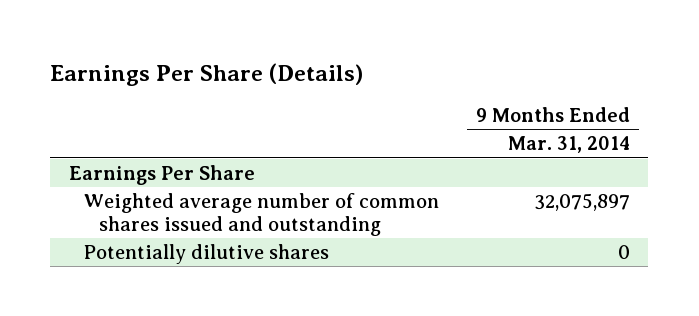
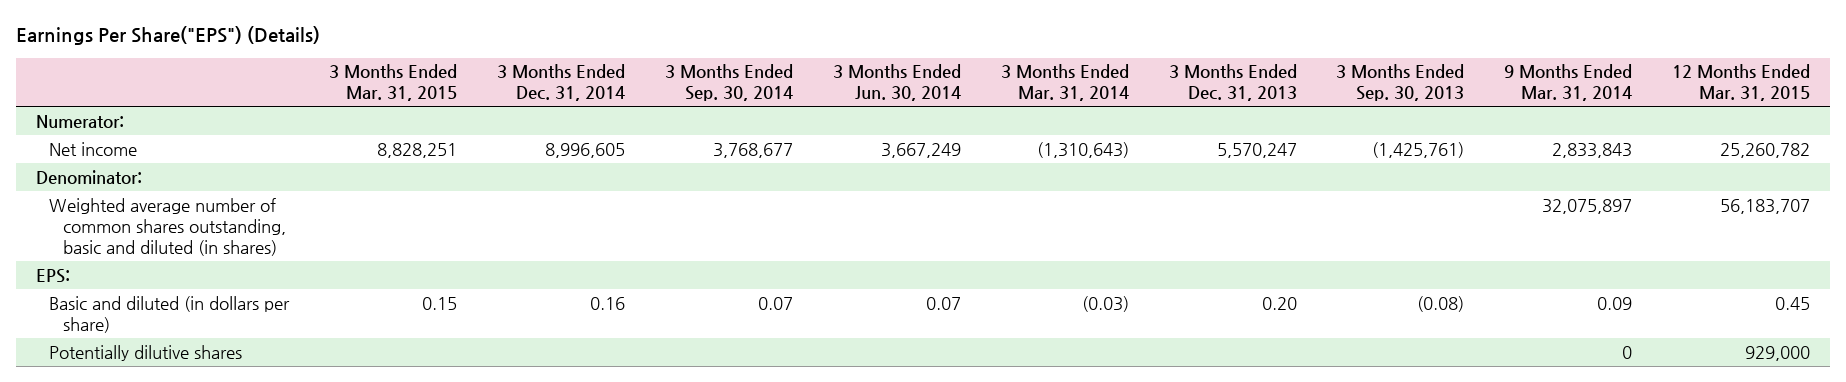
- Earnings Per Share (Details)
+ Earnings Per Share("EPS") (Details)
- | 9 Months Ended Mar. 31, 2014
+ | 3 Months Ended Mar. 31, 2015 | 3 Months Ended Dec. 31, 2014 | 3 Months Ended Sep. 30, 2014 | 3 Months Ended Jun. 30, 2014 | 3 Months Ended Mar. 31, 2014 | 3 Months Ended Dec. 31, 2013 | 3 Months Ended Sep. 30, 2013 | 9 Months Ended Mar. 31, 2014 | 12 Months Ended Mar. 31, 2015
- Earnings Per Share
- Weighted average number of common shares issued and outstanding | 32,075,897
+ Numerator:
+ Net income | 8,828,251 | 8,996,605 | 3,768,677 | 3,667,249 | (1,310,643) | 5,570,247 | (1,425,761) | 2,833,843 | 25,260,782
+ Denominator:
+ Weighted average number of common shares outstanding, basic and diluted (in shares) | | | | | | | | 32,075,897 | 56,183,707
+ EPS:
+ Basic and diluted (in dollars per share) | 0.15 | 0.16 | 0.07 | 0.07 | (0.03) | 0.20 | (0.08) | 0.09 | 0.45

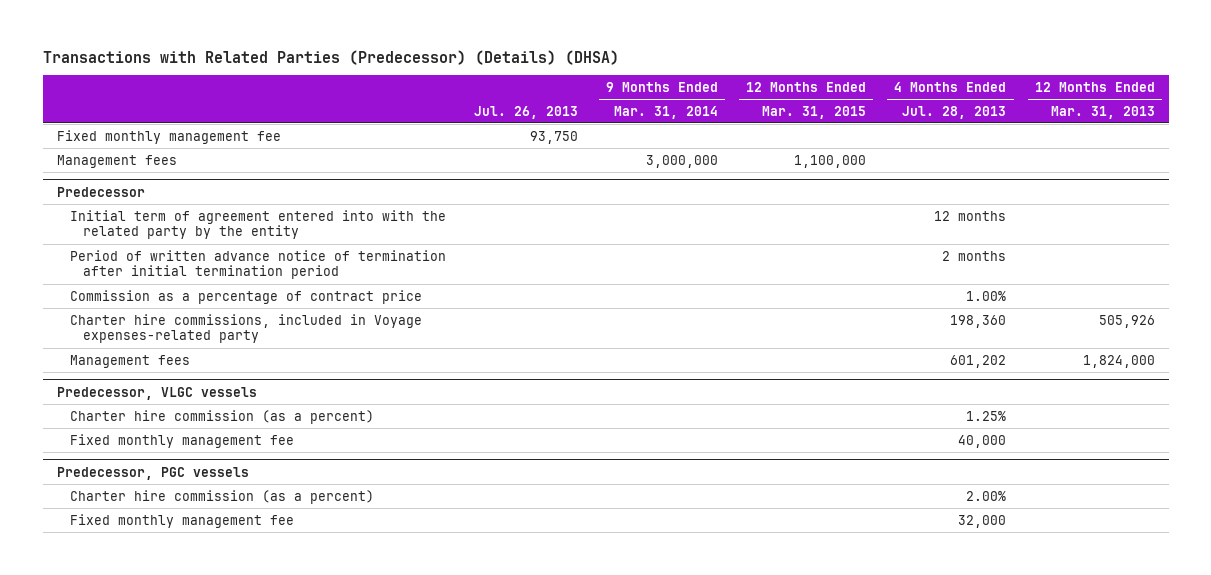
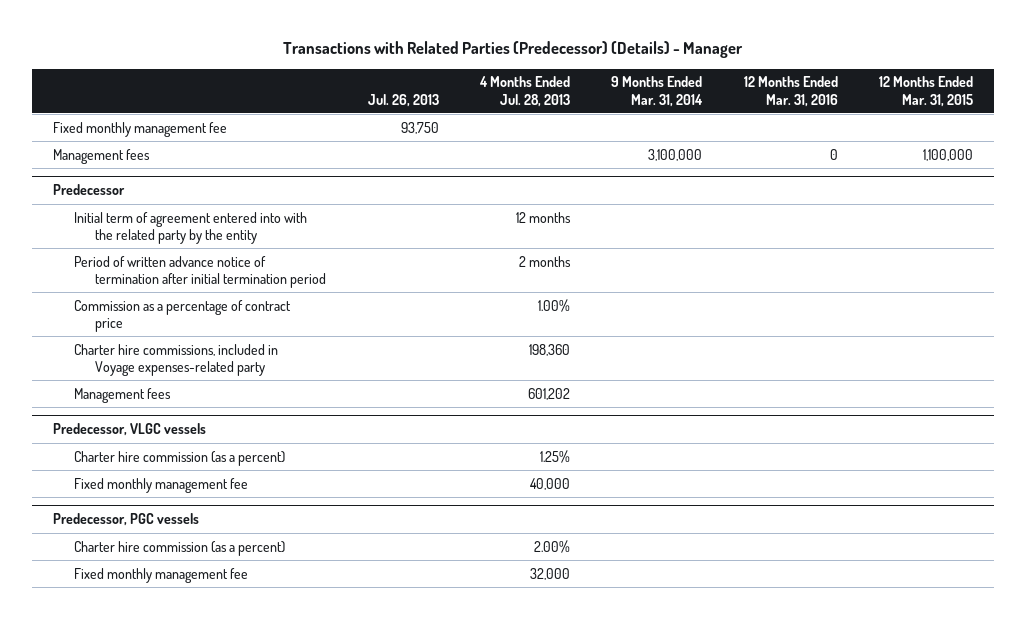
- Transactions with Related Parties (Predecessor) (Details) (DHSA)
+ Transactions with Related Parties (Predecessor) (Details) - Manager
- | Jul. 26, 2013 | 9 Months Ended Mar. 31, 2014 | 12 Months Ended Mar. 31, 2015 | 4 Months Ended Jul. 28, 2013 | 12 Months Ended Mar. 31, 2013
+ | Jul. 26, 2013 | 4 Months Ended Jul. 28, 2013 | 9 Months Ended Mar. 31, 2014 | 12 Months Ended Mar. 31, 2016 | 12 Months Ended Mar. 31, 2015
- Management fees | | 3,000,000 | 1,100,000 | |
+ Management fees | | | 3,100,000 | 0 | 1,100,000

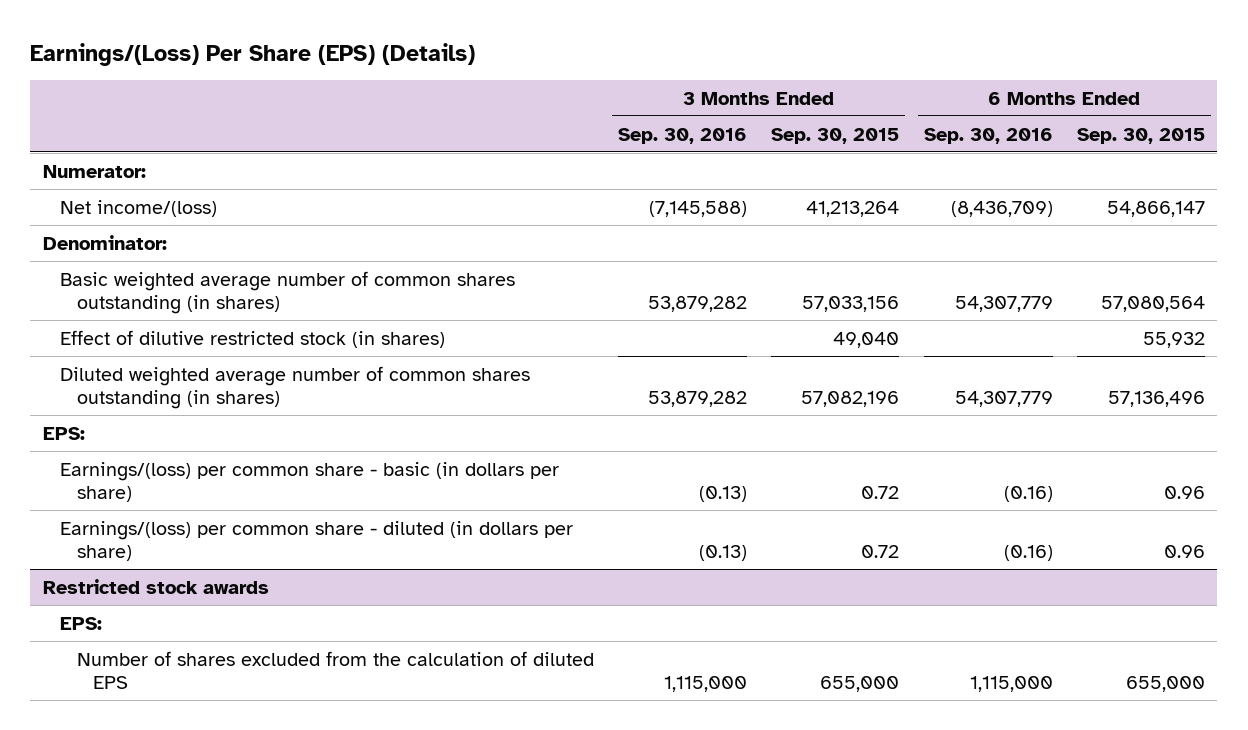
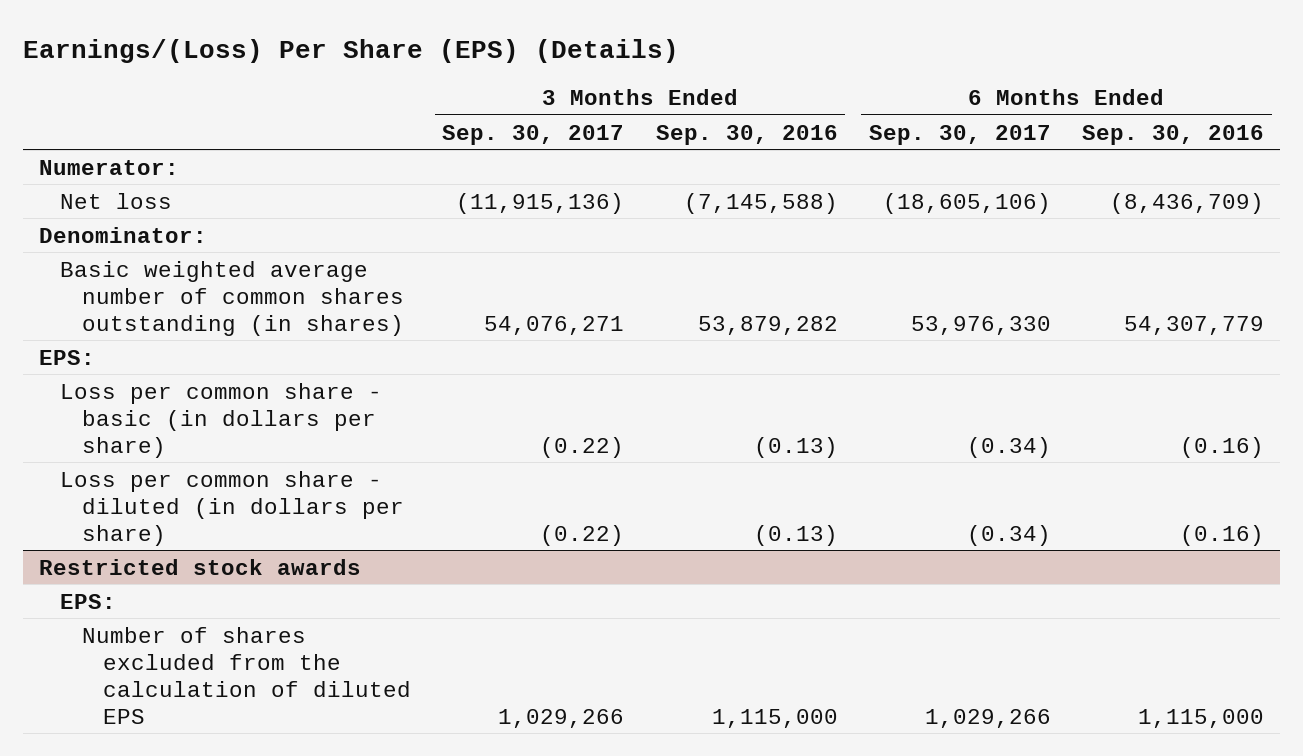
- | 3 Months Ended Sep. 30, 2016 | 3 Months Ended Sep. 30, 2015 | 6 Months Ended Sep. 30, 2016 | 6 Months Ended Sep. 30, 2015
+ | 3 Months Ended Sep. 30, 2017 | 3 Months Ended Sep. 30, 2016 | 6 Months Ended Sep. 30, 2017 | 6 Months Ended Sep. 30, 2016
- Net income/(loss) | (7,145,588) | 41,213,264 | (8,436,709) | 54,866,147
+ Net loss | (11,915,136) | (7,145,588) | (18,605,106) | (8,436,709)
- Effect of dilutive restricted stock (in shares) | | 49,040 | | 55,932
- Diluted weighted average number of common shares outstanding (in shares) | 53,879,282 | 57,082,196 | 54,307,779 | 57,136,496
- Earnings/(loss) per common share - basic (in dollars per share) | (0.13) | 0.72 | (0.16) | 0.96
- Earnings/(loss) per common share - diluted (in dollars per share) | (0.13) | 0.72 | (0.16) | 0.96
+ Loss per common share - basic (in dollars per share) | (0.22) | (0.13) | (0.34) | (0.16)
+ Loss per common share - diluted (in dollars per share) | (0.22) | (0.13) | (0.34) | (0.16)

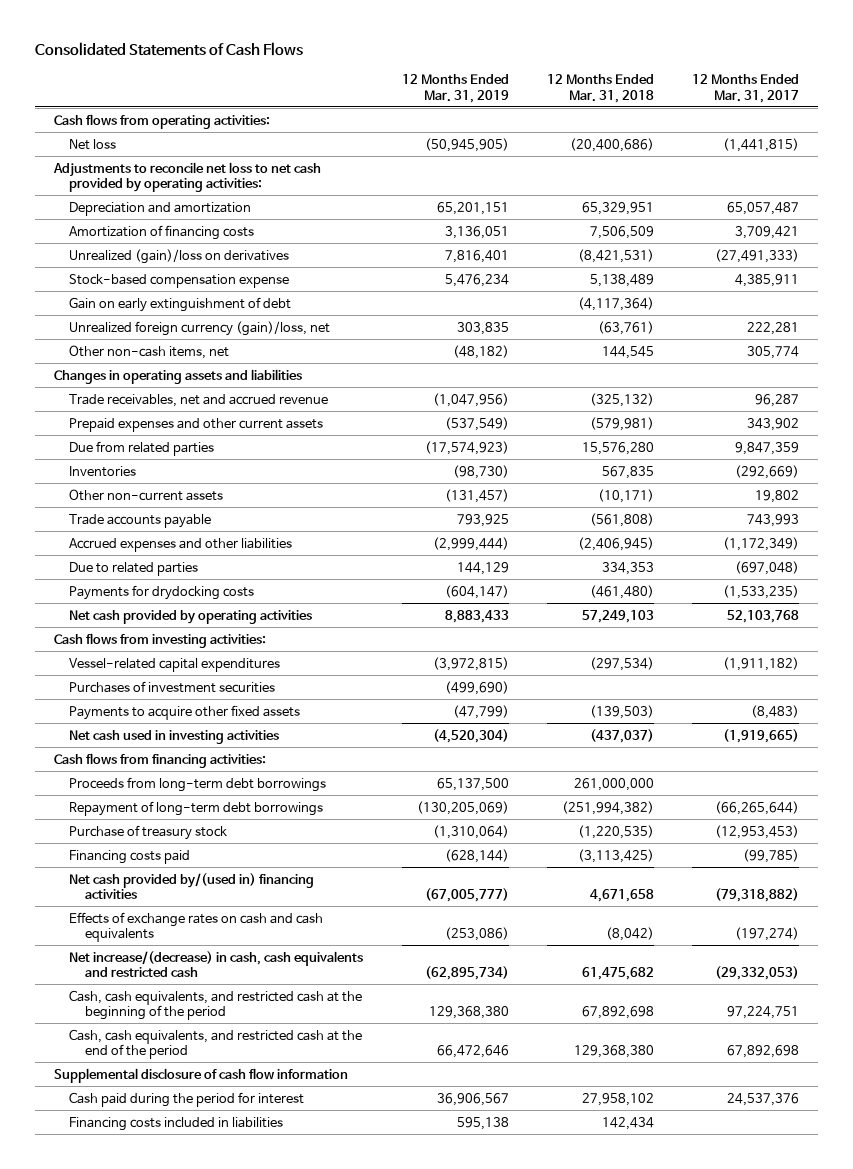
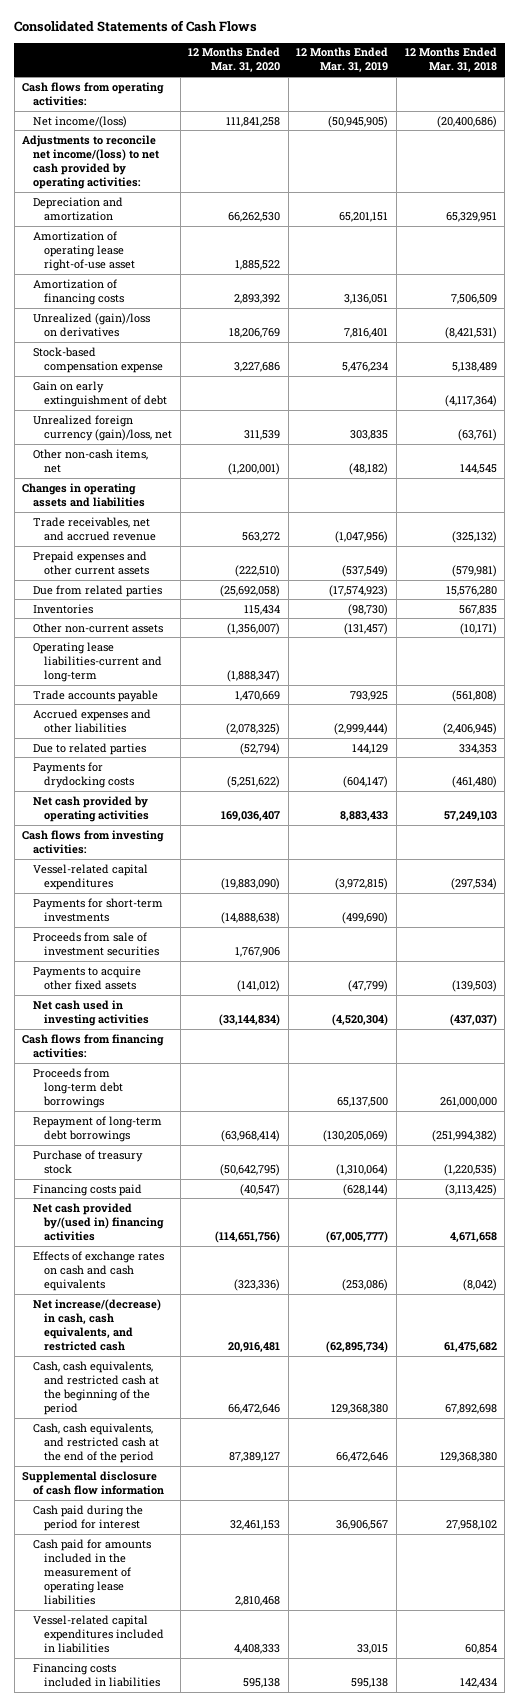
- | 12 Months Ended Mar. 31, 2019 | 12 Months Ended Mar. 31, 2018 | 12 Months Ended Mar. 31, 2017
+ | 12 Months Ended Mar. 31, 2020 | 12 Months Ended Mar. 31, 2019 | 12 Months Ended Mar. 31, 2018
- Net loss | (50,945,905) | (20,400,686) | (1,441,815)
- Adjustments to reconcile net loss to net cash provided by operating activities:
+ Net income/(loss) | 111,841,258 | (50,945,905) | (20,400,686)
+ Adjustments to reconcile net income/(loss) to net cash provided by operating activities:
+ Amortization of operating lease right-of-use asset | 1,885,522 | |
+ Operating lease liabilities-current and long-term | (1,888,347) | |
- Purchases of investment securities | (499,690) | |
+ Payments for short-term investments | (14,888,638) | (499,690) |
+ Proceeds from sale of investment securities | 1,767,906 | |
- Net increase/(decrease) in cash, cash equivalents and restricted cash | (62,895,734) | 61,475,682 | (29,332,053)
+ Net increase/(decrease) in cash, cash equivalents, and restricted cash | 20,916,481 | (62,895,734) | 61,475,682
+ Cash paid for amounts included in the measurement of operating lease liabilities | 2,810,468 | |
+ Vessel-related capital expenditures included in liabilities | 4,408,333 | 33,015 | 60,854

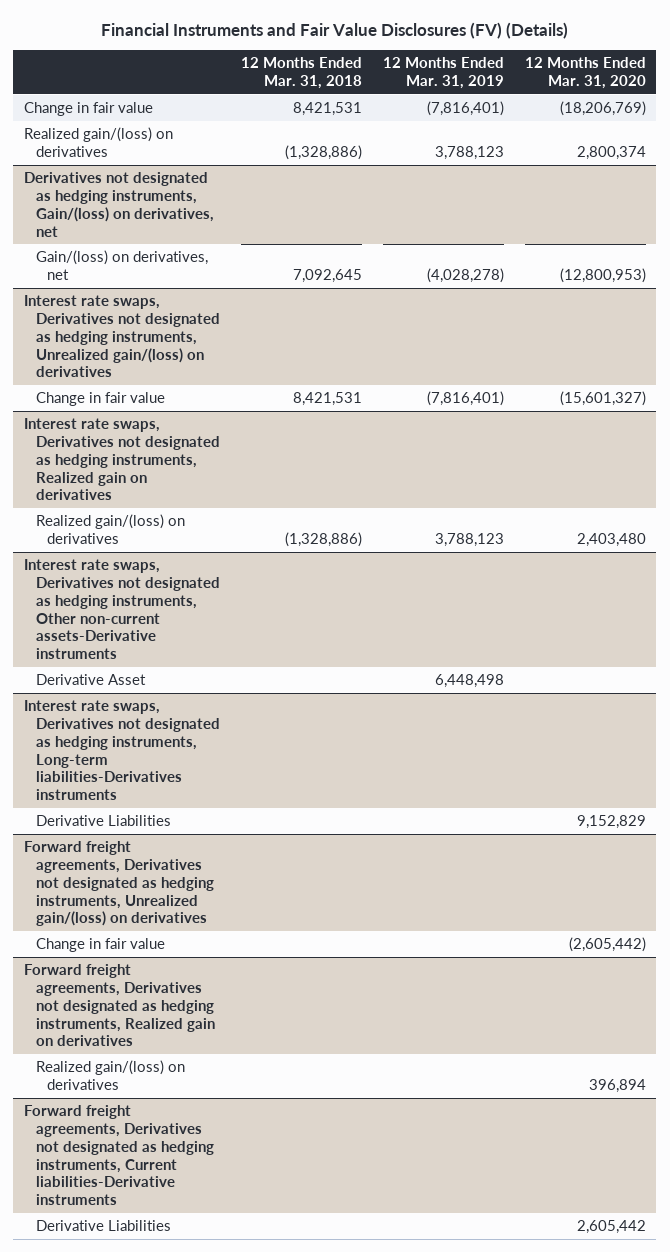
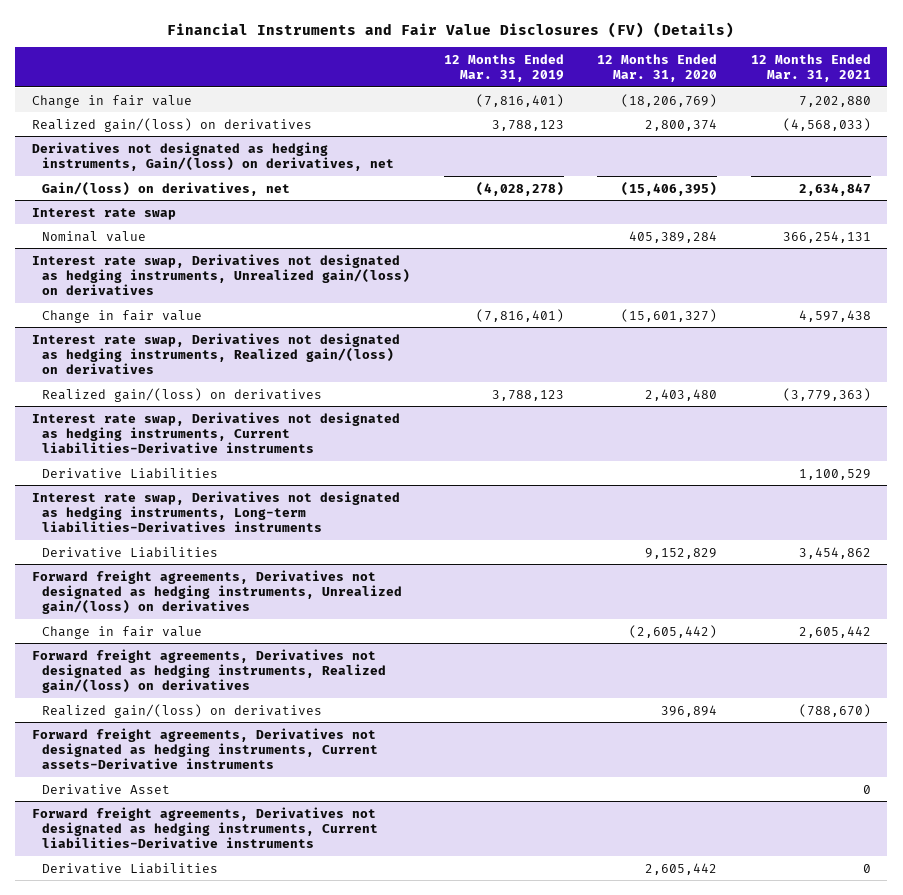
- | 12 Months Ended Mar. 31, 2018 | 12 Months Ended Mar. 31, 2019 | 12 Months Ended Mar. 31, 2020
+ | 12 Months Ended Mar. 31, 2019 | 12 Months Ended Mar. 31, 2020 | 12 Months Ended Mar. 31, 2021
@ Derivatives not designated as hedging instruments, Gain/(loss) on derivatives, net
- Gain/(loss) on derivatives, net | 7,092,645 | (4,028,278) | (12,800,953)
- Interest rate swaps, Derivatives not designated as hedging instruments, Unrealized gain/(loss) on derivatives
@ Derivatives not designated as hedging instruments, Gain/(loss) on derivatives, net
+ Gain/(loss) on derivatives, net | (4,028,278) | (15,406,395) | 2,634,847
+ Interest rate swap
+ Nominal value | | 405,389,284 | 366,254,131
+ Interest rate swap, Derivatives not designated as hedging instruments, Unrealized gain/(loss) on derivatives
- Interest rate swaps, Derivatives not designated as hedging instruments, Realized gain on derivatives
+ Interest rate swap, Derivatives not designated as hedging instruments, Realized gain/(loss) on derivatives
- Interest rate swaps, Derivatives not designated as hedging instruments, Other non-current assets-Derivative instruments
- Derivative Asset | | 6,448,498 |
- Interest rate swaps, Derivatives not designated as hedging instruments, Long-term liabilities-Derivatives instruments
+ Interest rate swap, Derivatives not designated as hedging instruments, Current liabilities-Derivative instruments
+ Derivative Liabilities | | | 1,100,529
+ Interest rate swap, Derivatives not designated as hedging instruments, Long-term liabilities-Derivatives instruments
- Forward freight agreements, Derivatives not designated as hedging instruments, Realized gain on derivatives
+ Forward freight agreements, Derivatives not designated as hedging instruments, Realized gain/(loss) on derivatives
+ Forward freight agreements, Derivatives not designated as hedging instruments, Current assets-Derivative instruments
+ Derivative Asset | | | 0

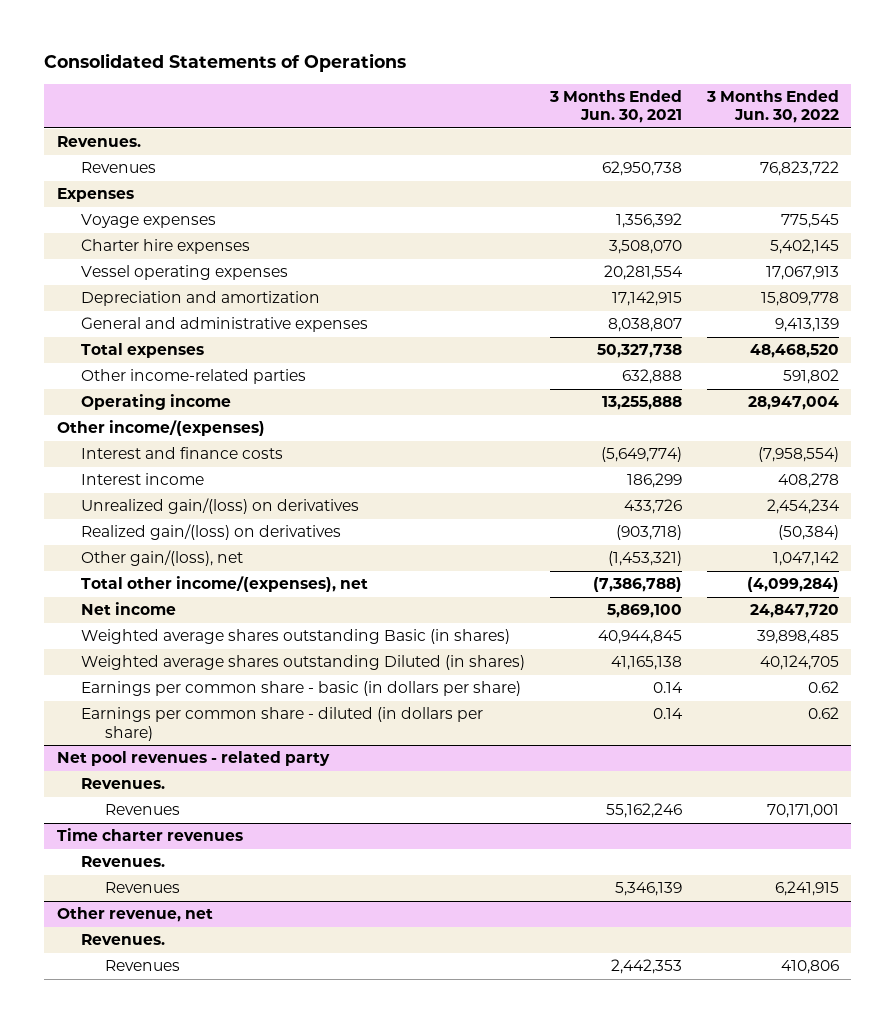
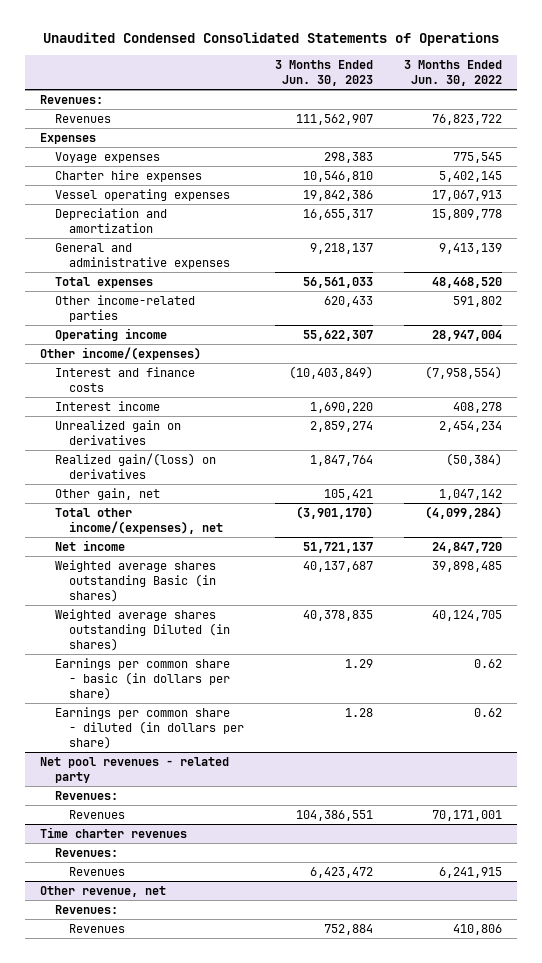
- Consolidated Statements of Operations
+ Unaudited Condensed Consolidated Statements of Operations
- | 3 Months Ended Jun. 30, 2021 | 3 Months Ended Jun. 30, 2022
+ | 3 Months Ended Jun. 30, 2023 | 3 Months Ended Jun. 30, 2022
- Revenues.
+ Revenues:
- Unrealized gain/(loss) on derivatives | 433,726 | 2,454,234
+ Unrealized gain on derivatives | 2,859,274 | 2,454,234
- Other gain/(loss), net | (1,453,321) | 1,047,142
+ Other gain, net | 105,421 | 1,047,142
@ Net pool revenues - related party
- Revenues.
+ Revenues:
@ Time charter revenues
- Revenues.
+ Revenues:
@ Other revenue, net
- Revenues.
+ Revenues:

